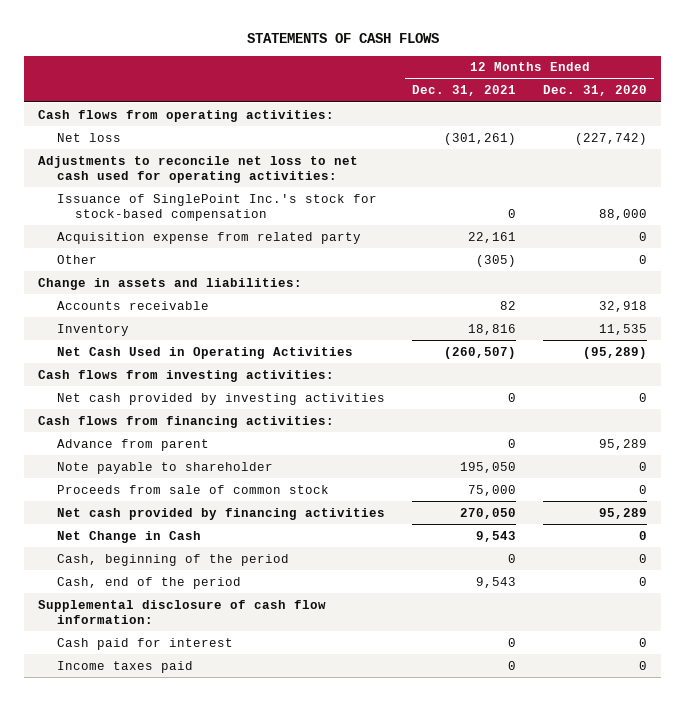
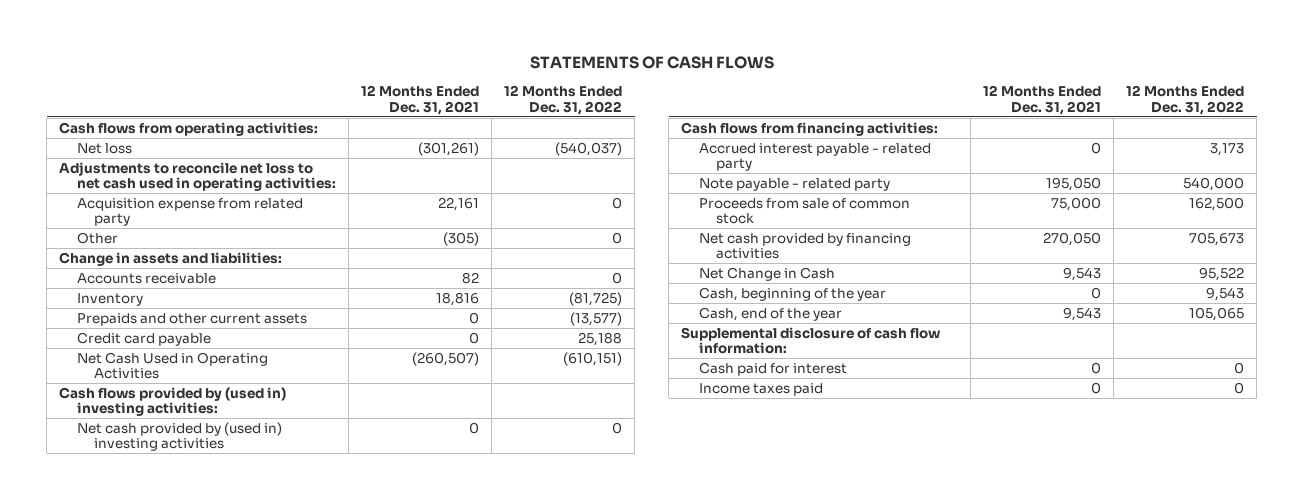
- | 12 Months Ended Dec. 31, 2021 | 12 Months Ended Dec. 31, 2020
+ | 12 Months Ended Dec. 31, 2021 | 12 Months Ended Dec. 31, 2022
- Adjustments to reconcile net loss to net cash used for operating activities:
- Issuance of SinglePoint Inc.'s stock for stock-based compensation | 0 | 88,000
+ Adjustments to reconcile net loss to net cash used in operating activities:
+ Prepaids and other current assets | 0 | (13,577)
+ Credit card payable | 0 | 25,188
- Cash flows from investing activities:
- Net cash provided by investing activities | 0 | 0
+ Cash flows provided by (used in) investing activities:
+ Net cash provided by (used in) investing activities | 0 | 0
- Advance from parent | 0 | 95,289
- Note payable to shareholder | 195,050 | 0
+ Accrued interest payable - related party | 0 | 3,173
+ Note payable - related party | 195,050 | 540,000
- Cash, beginning of the period | 0 | 0
- Cash, end of the period | 9,543 | 0
+ Cash, beginning of the year | 0 | 9,543
+ Cash, end of the year | 9,543 | 105,065

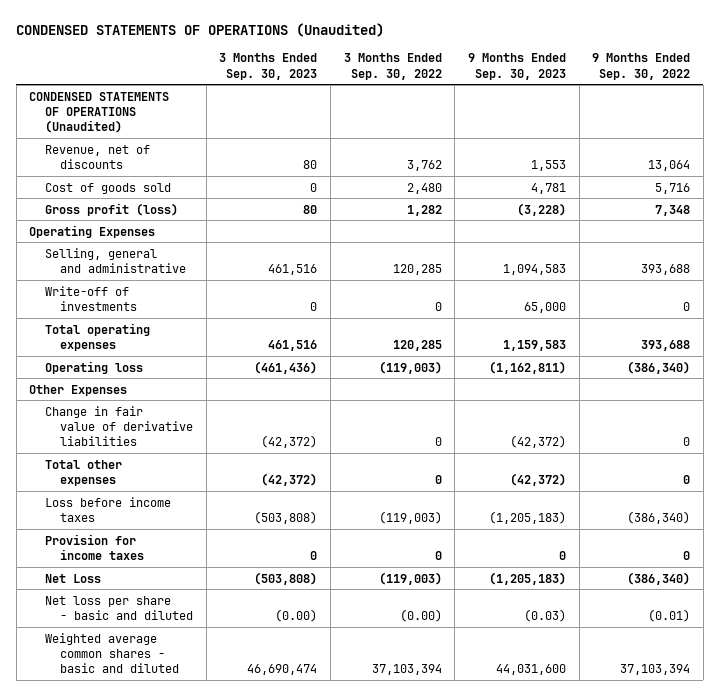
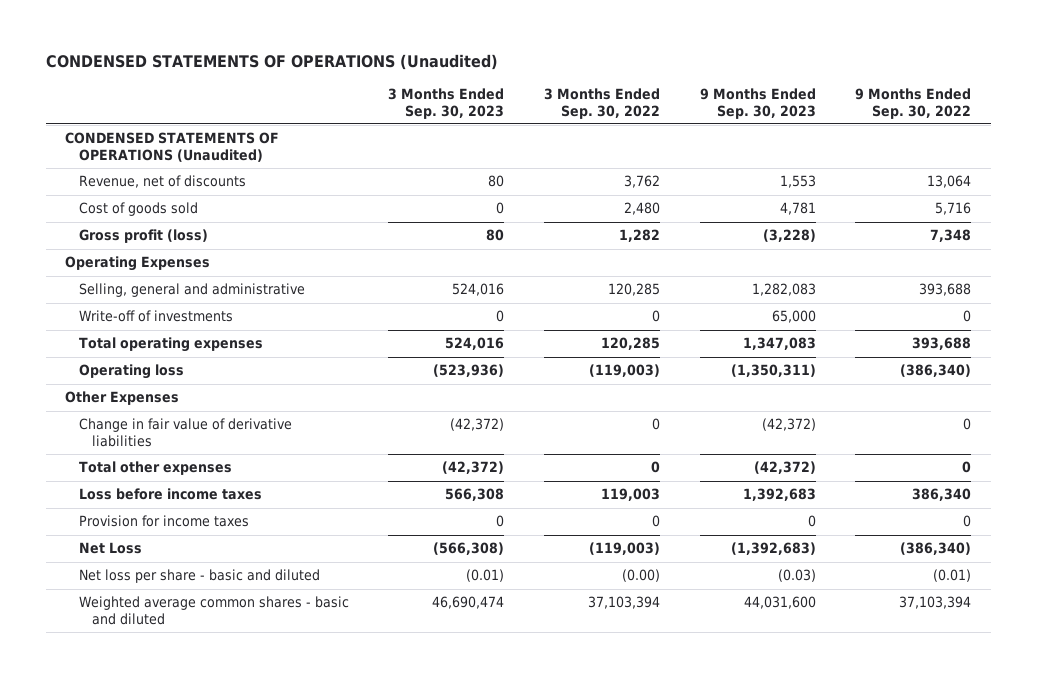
- Selling, general and administrative | 461,516 | 120,285 | 1,094,583 | 393,688
+ Selling, general and administrative | 524,016 | 120,285 | 1,282,083 | 393,688
- Total operating expenses | 461,516 | 120,285 | 1,159,583 | 393,688
- Operating loss | (461,436) | (119,003) | (1,162,811) | (386,340)
+ Total operating expenses | 524,016 | 120,285 | 1,347,083 | 393,688
+ Operating loss | (523,936) | (119,003) | (1,350,311) | (386,340)
- Loss before income taxes | (503,808) | (119,003) | (1,205,183) | (386,340)
+ Loss before income taxes | 566,308 | 119,003 | 1,392,683 | 386,340
- Net Loss | (503,808) | (119,003) | (1,205,183) | (386,340)
- Net loss per share - basic and diluted | (0.00) | (0.00) | (0.03) | (0.01)
+ Net Loss | (566,308) | (119,003) | (1,392,683) | (386,340)
+ Net loss per share - basic and diluted | (0.01) | (0.00) | (0.03) | (0.01)

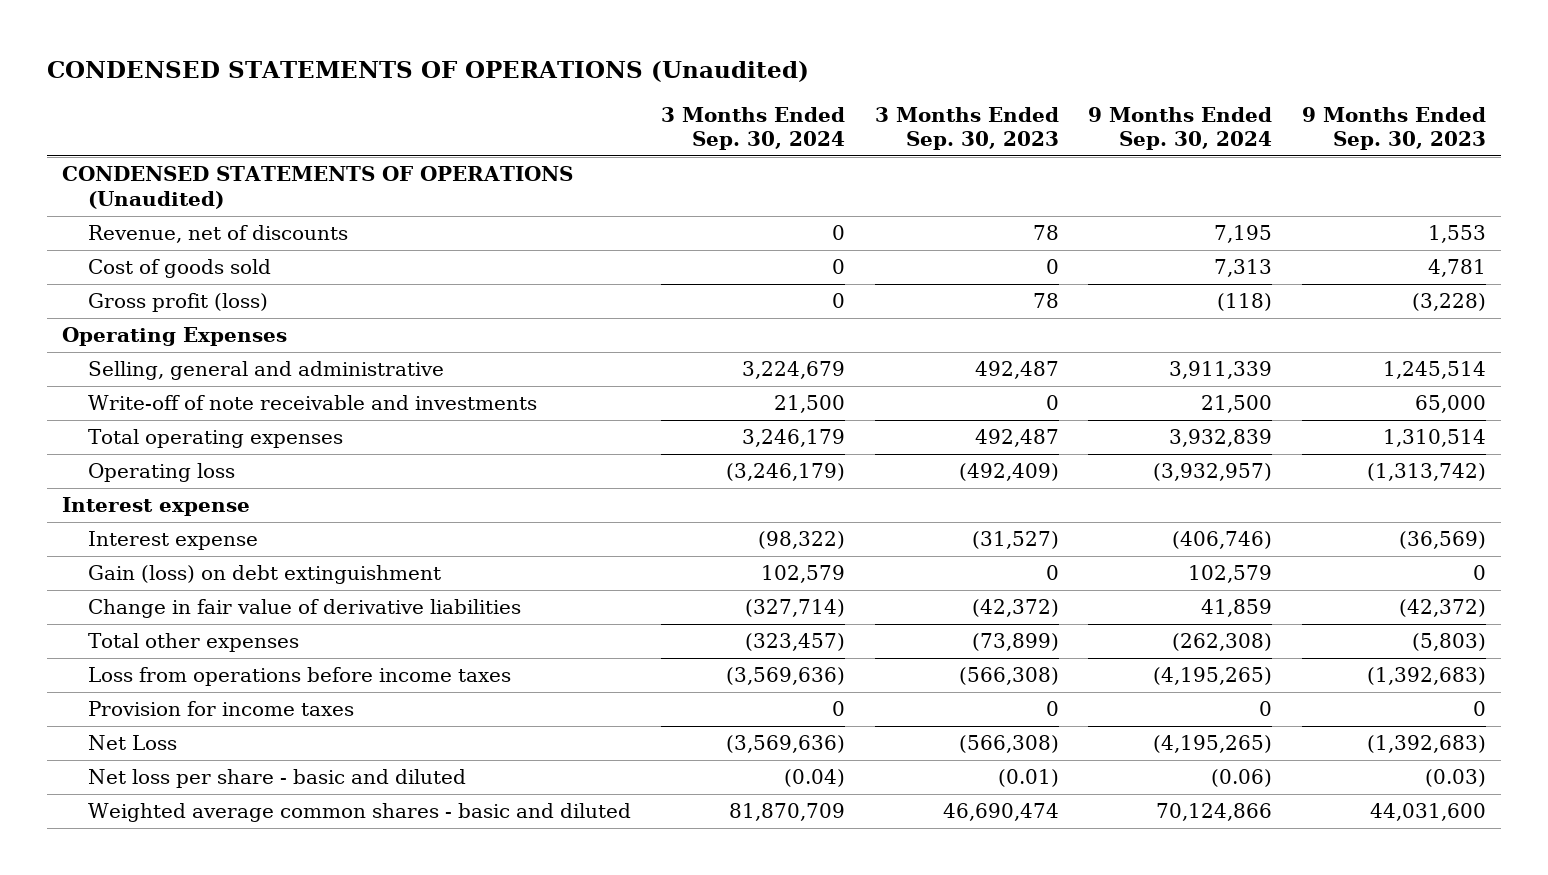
- | 3 Months Ended Sep. 30, 2023 | 3 Months Ended Sep. 30, 2022 | 9 Months Ended Sep. 30, 2023 | 9 Months Ended Sep. 30, 2022
+ | 3 Months Ended Sep. 30, 2024 | 3 Months Ended Sep. 30, 2023 | 9 Months Ended Sep. 30, 2024 | 9 Months Ended Sep. 30, 2023
- Revenue, net of discounts | 80 | 3,762 | 1,553 | 13,064
+ Revenue, net of discounts | 0 | 78 | 7,195 | 1,553
- Gross profit (loss) | 80 | 1,282 | (3,228) | 7,348
+ Gross profit (loss) | 0 | 78 | (118) | (3,228)
- Selling, general and administrative | 524,016 | 120,285 | 1,282,083 | 393,688
- Write-off of investments | 0 | 0 | 65,000 | 0
- Total operating expenses | 524,016 | 120,285 | 1,347,083 | 393,688
- Operating loss | (523,936) | (119,003) | (1,350,311) | (386,340)
- Other Expenses
+ Selling, general and administrative | 3,224,679 | 492,487 | 3,911,339 | 1,245,514
+ Write-off of note receivable and investments | 21,500 | 0 | 21,500 | 65,000
+ Total operating expenses | 3,246,179 | 492,487 | 3,932,839 | 1,310,514
+ Operating loss | (3,246,179) | (492,409) | (3,932,957) | (1,313,742)
+ Interest expense
+ Interest expense | (98,322) | (31,527) | (406,746) | (36,569)
+ Gain (loss) on debt extinguishment | 102,579 | 0 | 102,579 | 0
- Total other expenses | (42,372) | 0 | (42,372) | 0
- Loss before income taxes | 566,308 | 119,003 | 1,392,683 | 386,340
+ Total other expenses | (323,457) | (73,899) | (262,308) | (5,803)
+ Loss from operations before income taxes | (3,569,636) | (566,308) | (4,195,265) | (1,392,683)

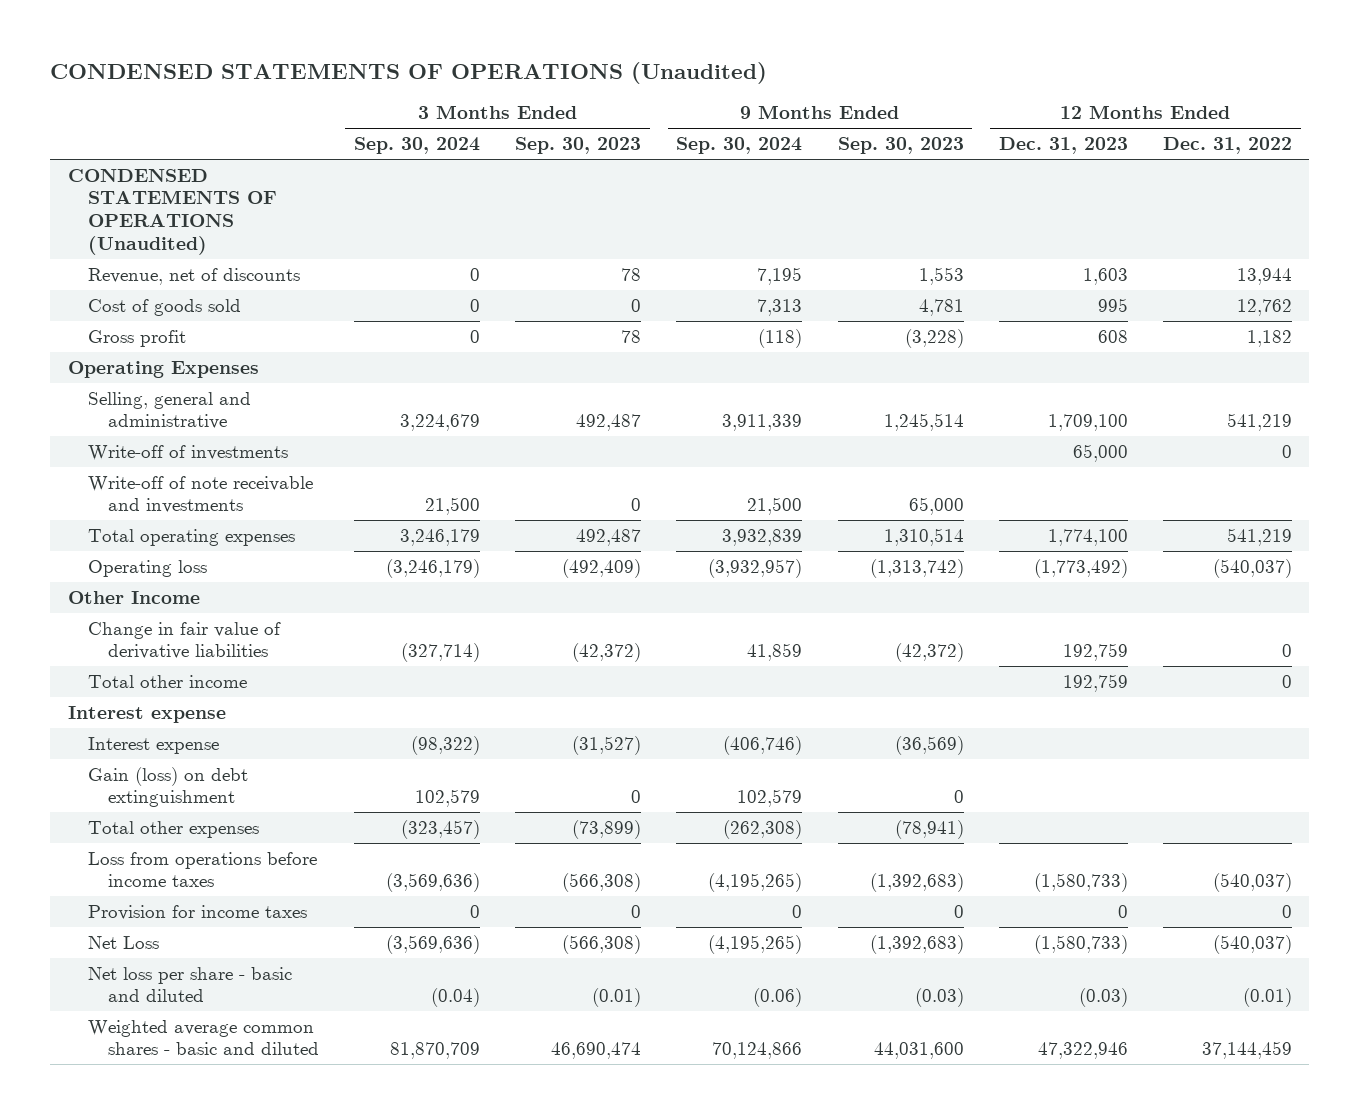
- | 3 Months Ended Sep. 30, 2024 | 3 Months Ended Sep. 30, 2023 | 9 Months Ended Sep. 30, 2024 | 9 Months Ended Sep. 30, 2023
+ | 3 Months Ended Sep. 30, 2024 | 3 Months Ended Sep. 30, 2023 | 9 Months Ended Sep. 30, 2024 | 9 Months Ended Sep. 30, 2023 | 12 Months Ended Dec. 31, 2023 | 12 Months Ended Dec. 31, 2022
- Gross profit (loss) | 0 | 78 | (118) | (3,228)
+ Gross profit | 0 | 78 | (118) | (3,228) | 608 | 1,182
+ Write-off of investments | | | | | 65,000 | 0
+ Other Income
moved up: Change in fair value of derivative liabilities | (327,714) | (42,372) | 41,859 | (42,372) | 192,759 | 0
+ Total other income | | | | | 192,759 | 0
- Total other expenses | (323,457) | (73,899) | (262,308) | (5,803)
+ Total other expenses | (323,457) | (73,899) | (262,308) | (78,941) | |

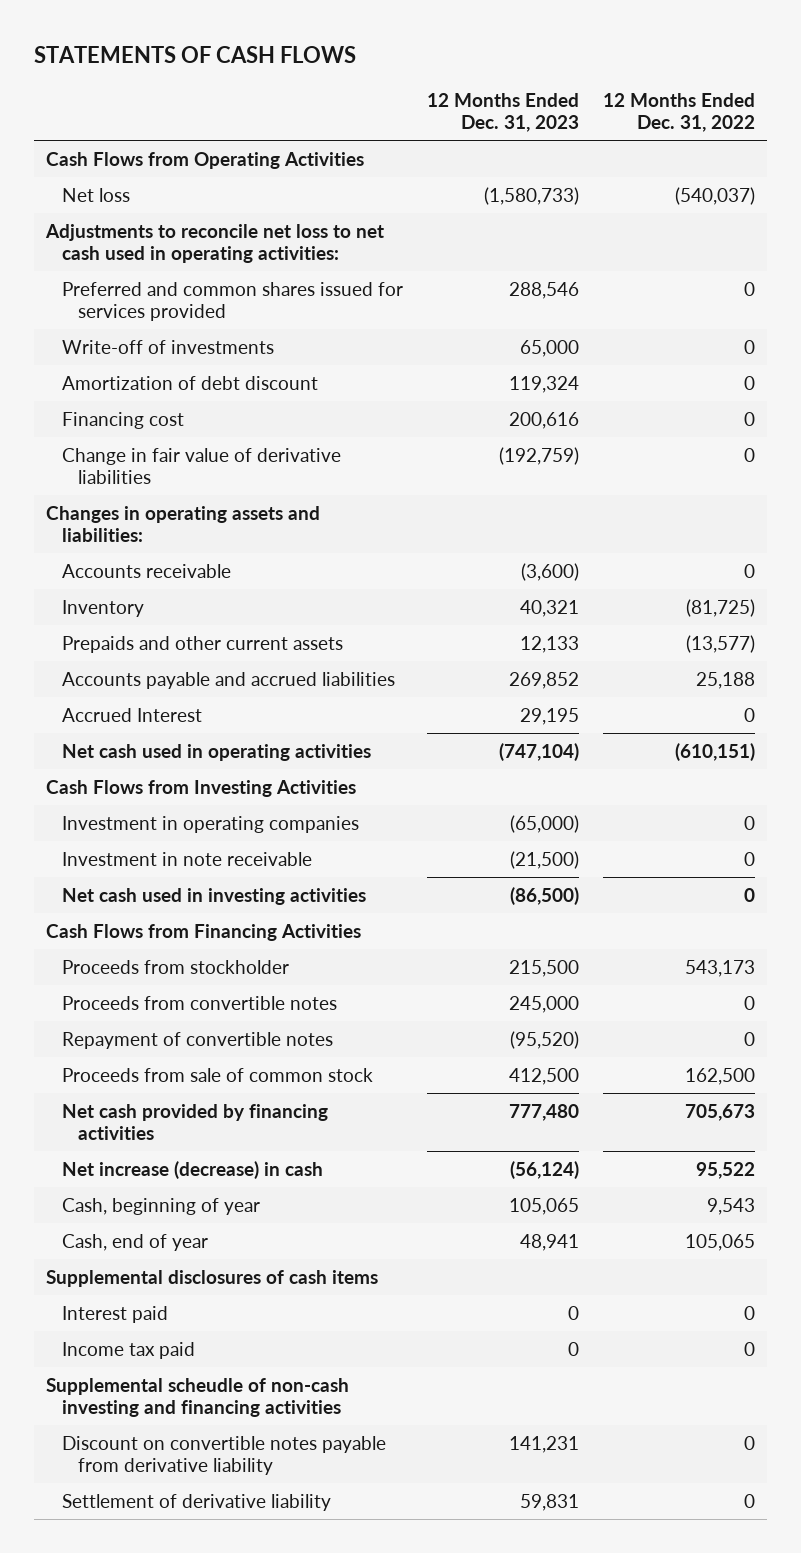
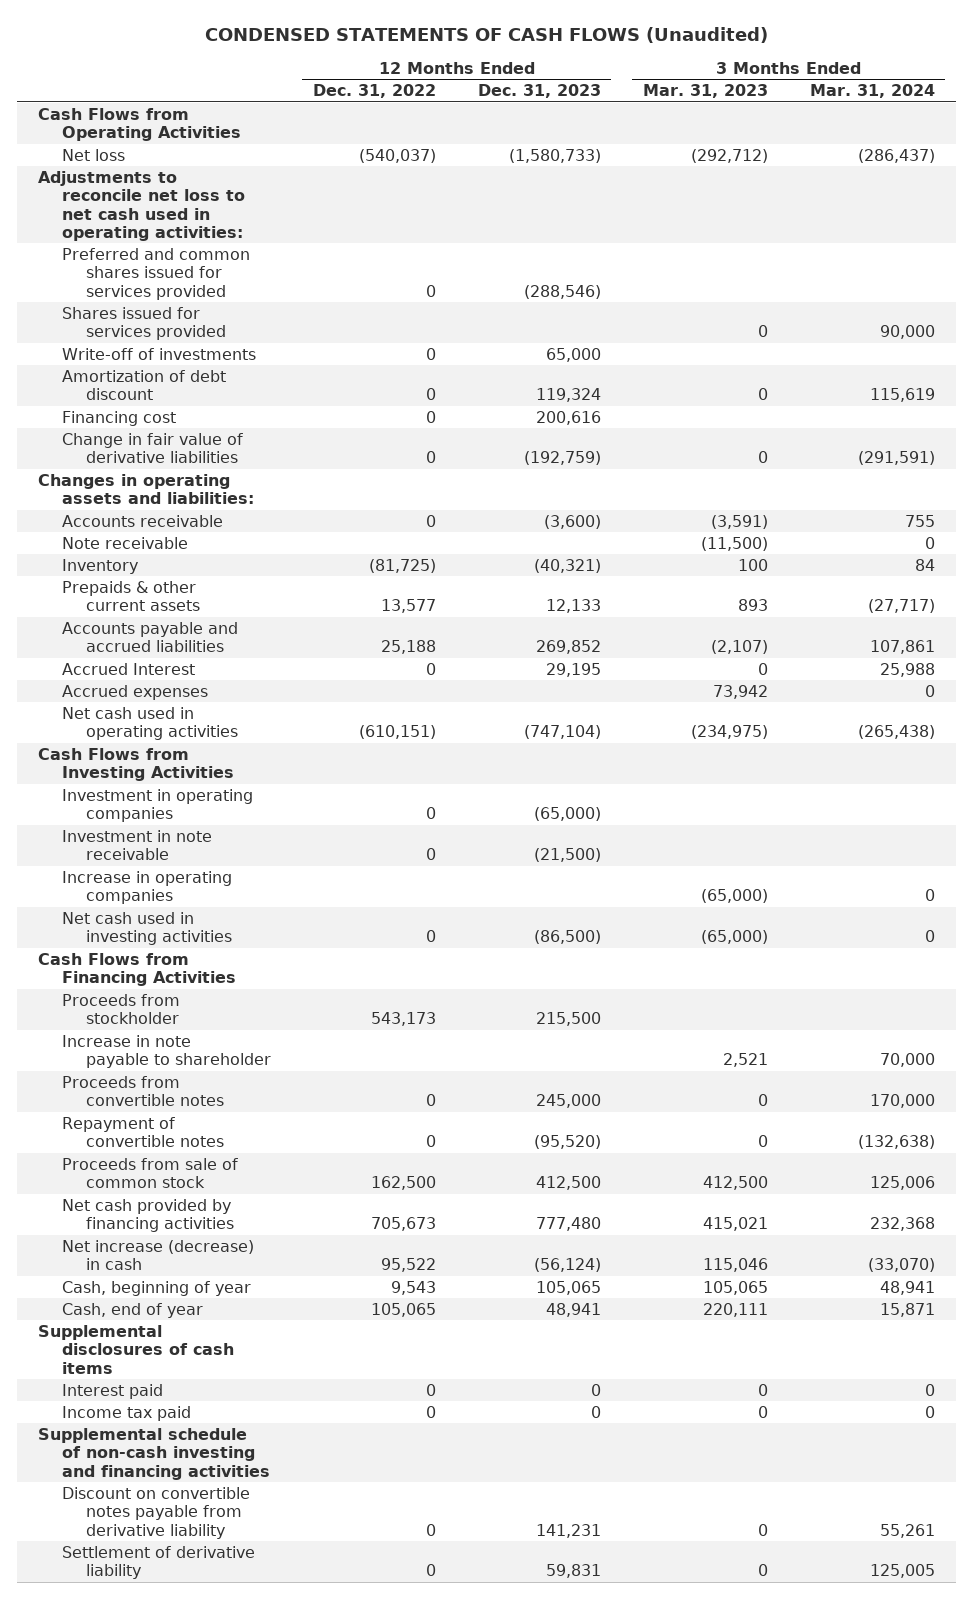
- STATEMENTS OF CASH FLOWS
+ CONDENSED STATEMENTS OF CASH FLOWS (Unaudited)
- | 12 Months Ended Dec. 31, 2023 | 12 Months Ended Dec. 31, 2022
+ | 12 Months Ended Dec. 31, 2022 | 12 Months Ended Dec. 31, 2023 | 3 Months Ended Mar. 31, 2023 | 3 Months Ended Mar. 31, 2024
- Preferred and common shares issued for services provided | 288,546 | 0
+ Preferred and common shares issued for services provided | 0 | (288,546) | |
+ Shares issued for services provided | | | 0 | 90,000
- Inventory | 40,321 | (81,725)
- Prepaids and other current assets | 12,133 | (13,577)
+ Note receivable | | | (11,500) | 0
+ Inventory | (81,725) | (40,321) | 100 | 84
+ Prepaids & other current assets | 13,577 | 12,133 | 893 | (27,717)
+ Accrued expenses | | | 73,942 | 0
+ Increase in operating companies | | | (65,000) | 0
+ Increase in note payable to shareholder | | | 2,521 | 70,000
- Supplemental scheudle of non-cash investing and financing activities
+ Supplemental schedule of non-cash investing and financing activities

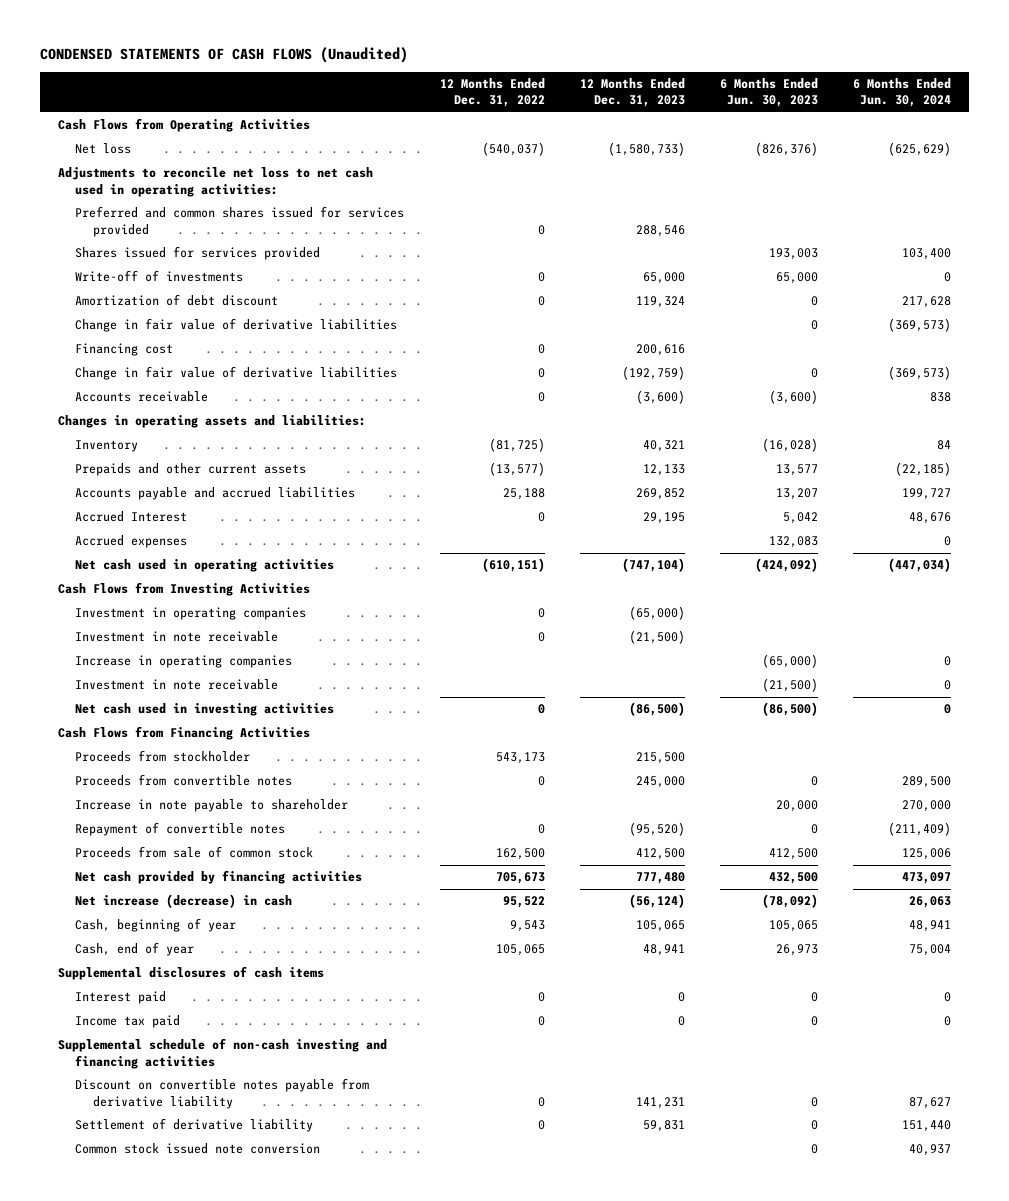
- | 12 Months Ended Dec. 31, 2022 | 12 Months Ended Dec. 31, 2023 | 3 Months Ended Mar. 31, 2023 | 3 Months Ended Mar. 31, 2024
+ | 12 Months Ended Dec. 31, 2022 | 12 Months Ended Dec. 31, 2023 | 6 Months Ended Jun. 30, 2023 | 6 Months Ended Jun. 30, 2024
- Preferred and common shares issued for services provided | 0 | (288,546) | |
+ Preferred and common shares issued for services provided | 0 | 288,546 | |
+ Change in fair value of derivative liabilities | | | 0 | (369,573)
- Note receivable | | | (11,500) | 0
- Inventory | (81,725) | (40,321) | 100 | 84
- Prepaids & other current assets | 13,577 | 12,133 | 893 | (27,717)
moved down: Changes in operating assets and liabilities:
+ Inventory | (81,725) | 40,321 | (16,028) | 84
+ Prepaids and other current assets | (13,577) | 12,133 | 13,577 | (22,185)
+ Investment in note receivable | | | (21,500) | 0
moved down: Increase in note payable to shareholder | | | 20,000 | 270,000
+ Common stock issued note conversion | | | 0 | 40,937

